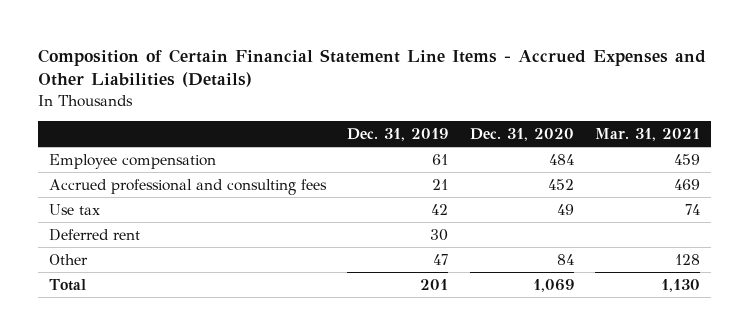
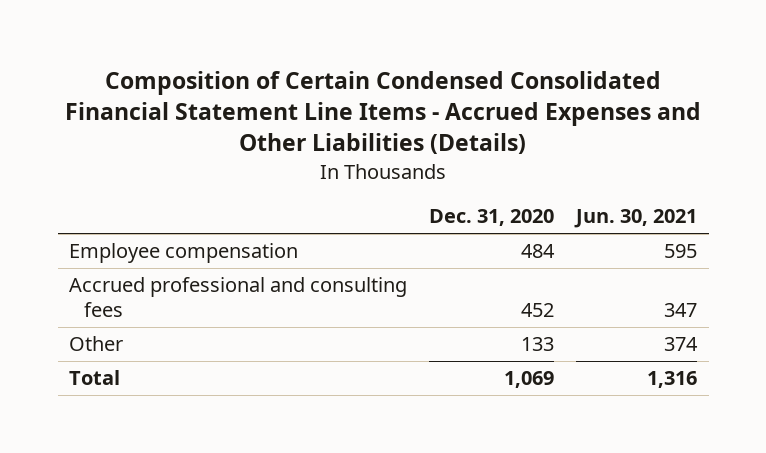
- Composition of Certain Financial Statement Line Items - Accrued Expenses and Other Liabilities (Details)
+ Composition of Certain Condensed Consolidated Financial Statement Line Items - Accrued Expenses and Other Liabilities (Details)
- | Dec. 31, 2019 | Dec. 31, 2020 | Mar. 31, 2021
+ | Dec. 31, 2020 | Jun. 30, 2021
- Use tax | 42 | 49 | 74
- Deferred rent | 30 | |
- Other | 47 | 84 | 128
+ Other | 133 | 374

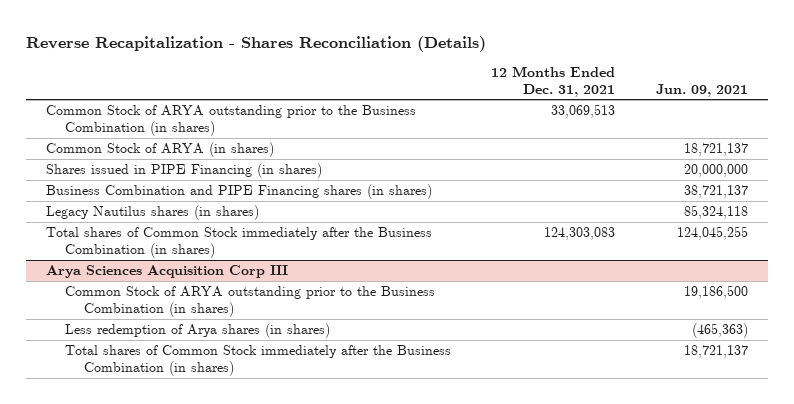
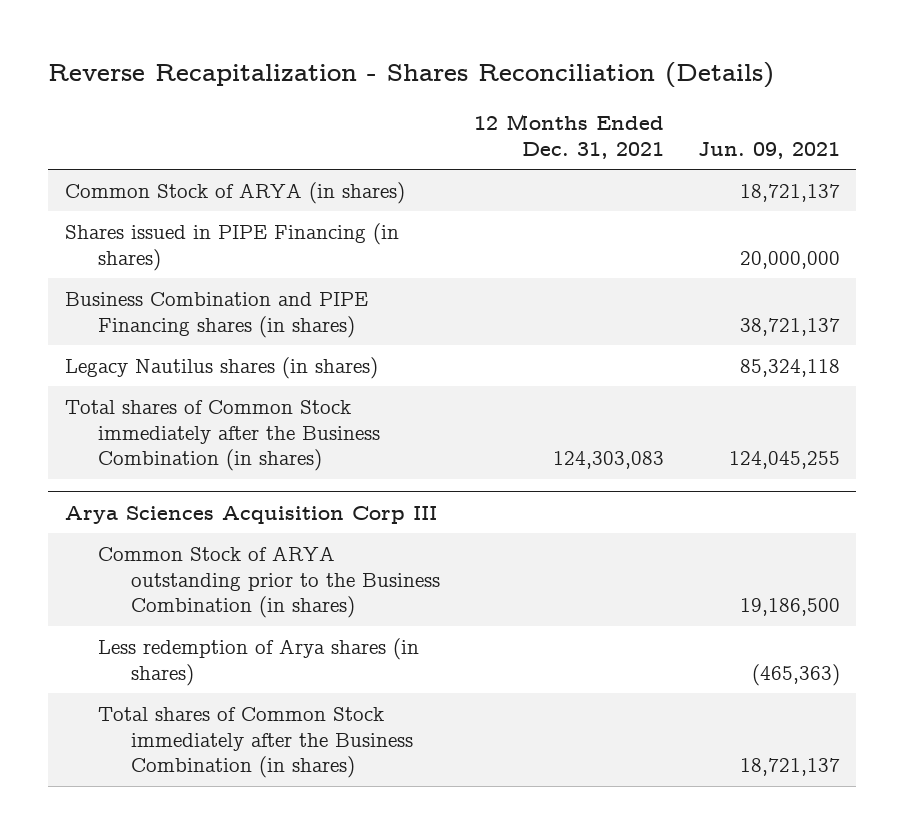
- Common Stock of ARYA outstanding prior to the Business Combination (in shares) | 33,069,513 |

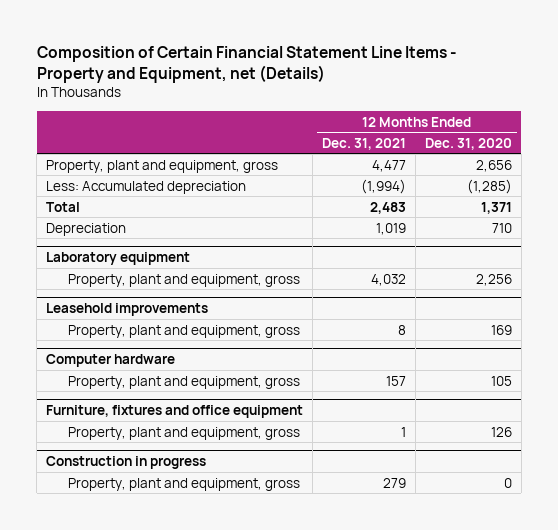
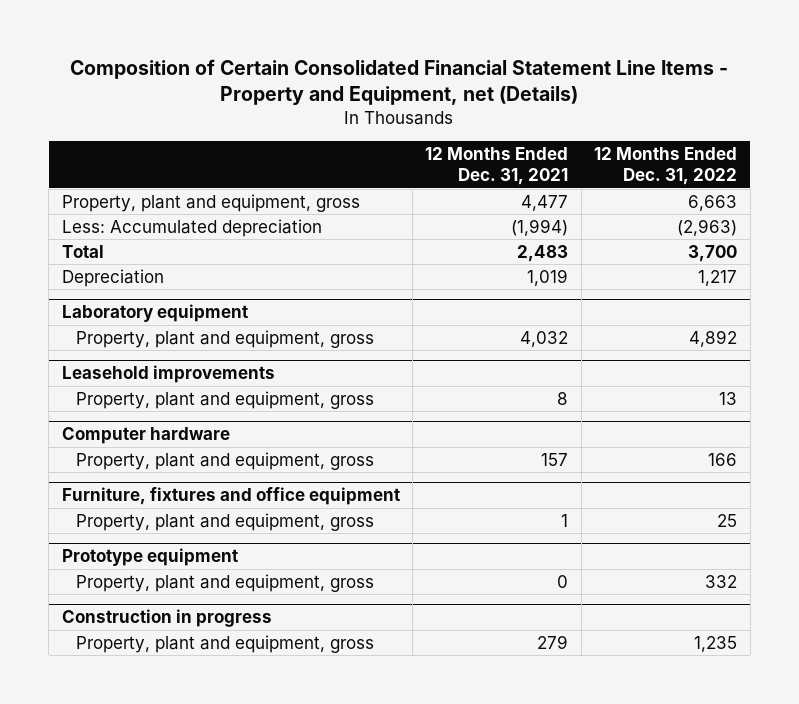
- Composition of Certain Financial Statement Line Items - Property and Equipment, net (Details)
+ Composition of Certain Consolidated Financial Statement Line Items - Property and Equipment, net (Details)
- | 12 Months Ended Dec. 31, 2021 | 12 Months Ended Dec. 31, 2020
+ | 12 Months Ended Dec. 31, 2021 | 12 Months Ended Dec. 31, 2022
+ Prototype equipment
+ Property, plant and equipment, gross | 0 | 332

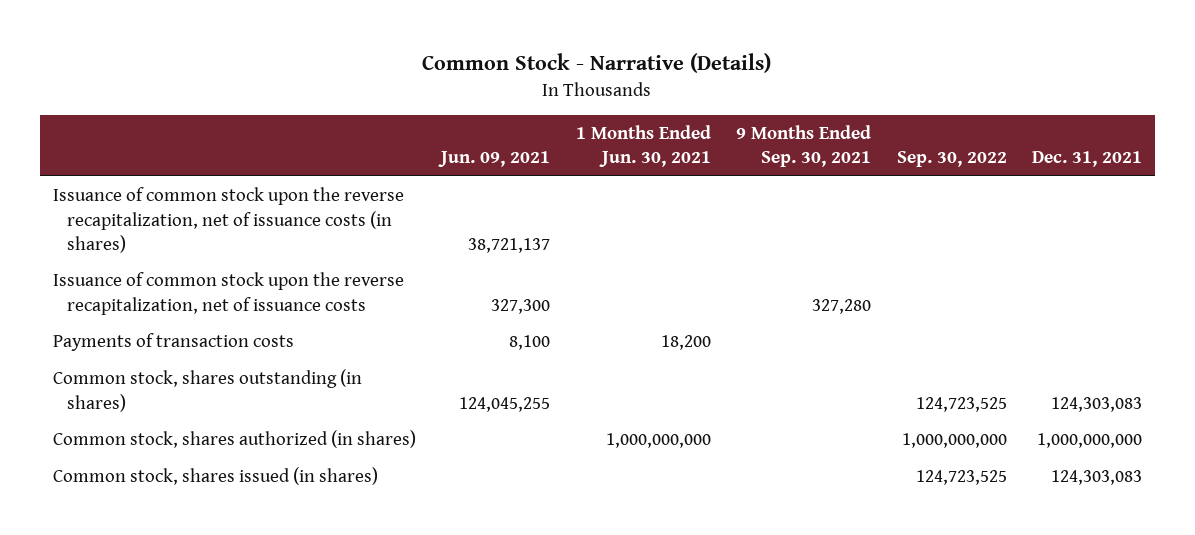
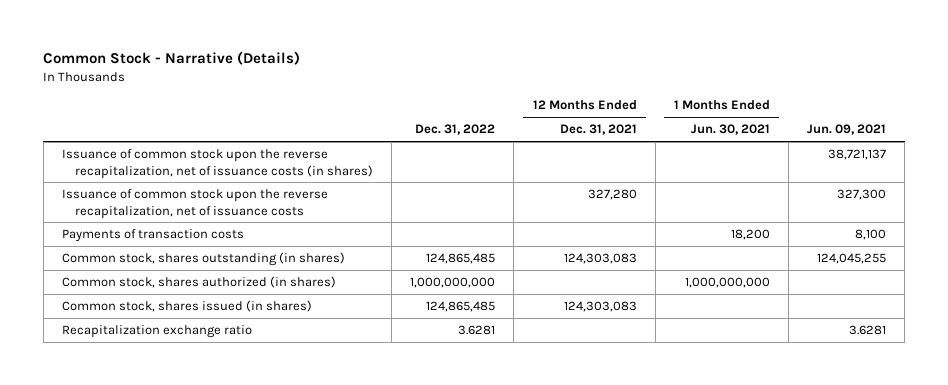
- | Jun. 09, 2021 | 1 Months Ended Jun. 30, 2021 | 9 Months Ended Sep. 30, 2021 | Sep. 30, 2022 | Dec. 31, 2021
+ | Dec. 31, 2022 | 12 Months Ended Dec. 31, 2021 | 1 Months Ended Jun. 30, 2021 | Jun. 09, 2021
+ Recapitalization exchange ratio | 3.6281 | | | 3.6281

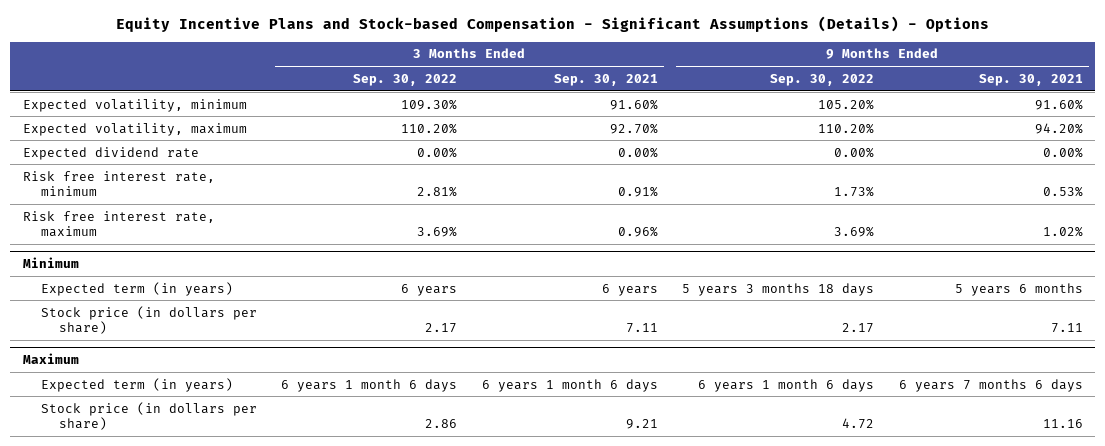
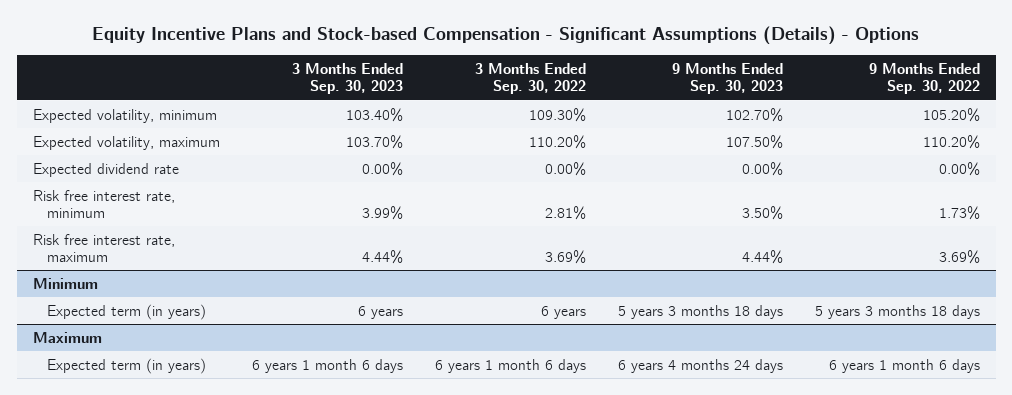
- | 3 Months Ended Sep. 30, 2022 | 3 Months Ended Sep. 30, 2021 | 9 Months Ended Sep. 30, 2022 | 9 Months Ended Sep. 30, 2021
+ | 3 Months Ended Sep. 30, 2023 | 3 Months Ended Sep. 30, 2022 | 9 Months Ended Sep. 30, 2023 | 9 Months Ended Sep. 30, 2022
@ Minimum
- Stock price (in dollars per share) | 2.17 | 7.11 | 2.17 | 7.11
@ Maximum
- Stock price (in dollars per share) | 2.86 | 9.21 | 4.72 | 11.16

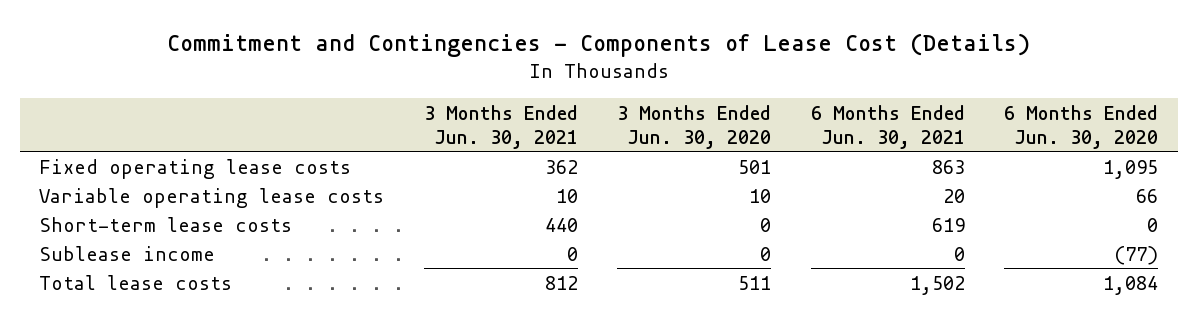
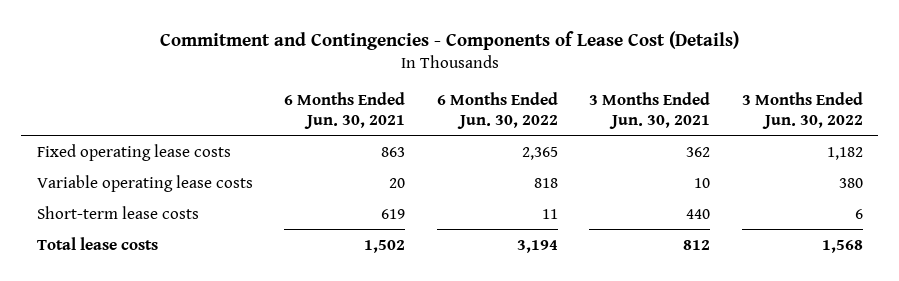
- | 3 Months Ended Jun. 30, 2021 | 3 Months Ended Jun. 30, 2020 | 6 Months Ended Jun. 30, 2021 | 6 Months Ended Jun. 30, 2020
+ | 6 Months Ended Jun. 30, 2021 | 6 Months Ended Jun. 30, 2022 | 3 Months Ended Jun. 30, 2021 | 3 Months Ended Jun. 30, 2022
- Sublease income | 0 | 0 | 0 | (77)

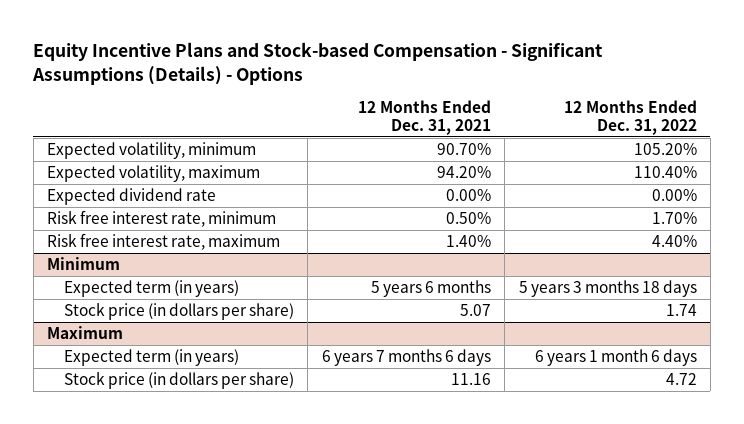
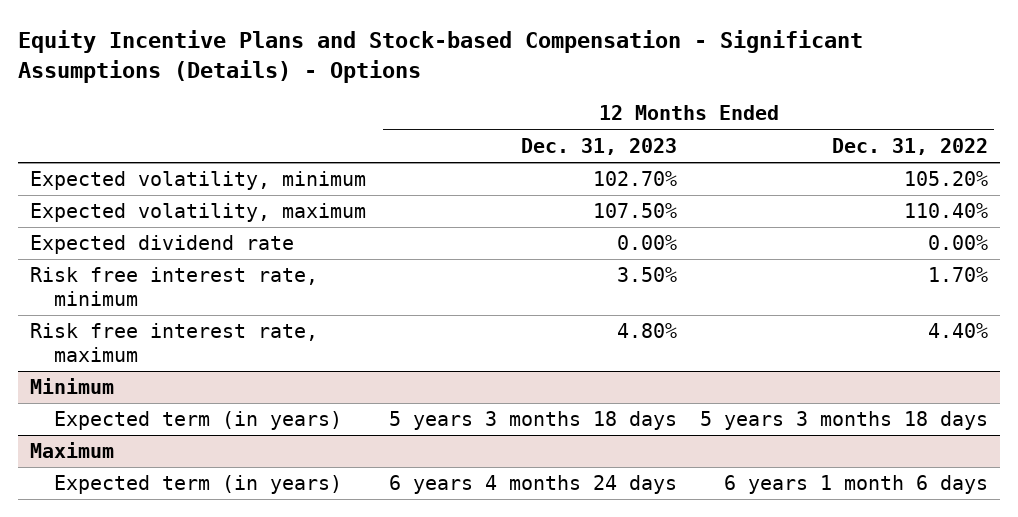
- | 12 Months Ended Dec. 31, 2021 | 12 Months Ended Dec. 31, 2022
+ | 12 Months Ended Dec. 31, 2023 | 12 Months Ended Dec. 31, 2022
@ Minimum
- Stock price (in dollars per share) | 5.07 | 1.74
@ Maximum
- Stock price (in dollars per share) | 11.16 | 4.72

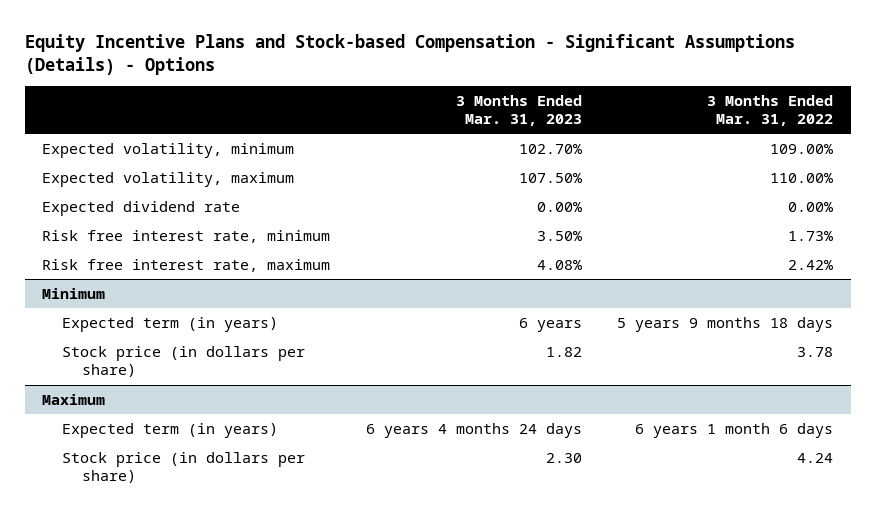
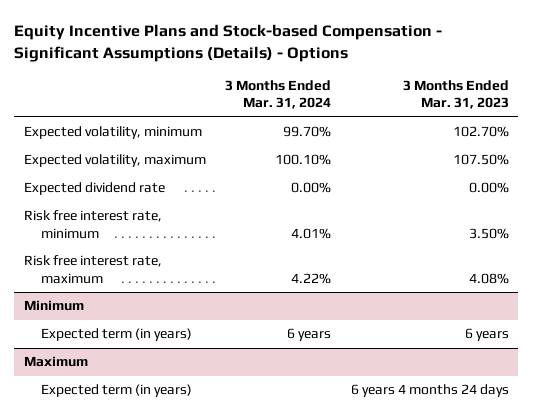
- | 3 Months Ended Mar. 31, 2023 | 3 Months Ended Mar. 31, 2022
+ | 3 Months Ended Mar. 31, 2024 | 3 Months Ended Mar. 31, 2023
@ Minimum
- Stock price (in dollars per share) | 1.82 | 3.78
@ Maximum
- Stock price (in dollars per share) | 2.30 | 4.24

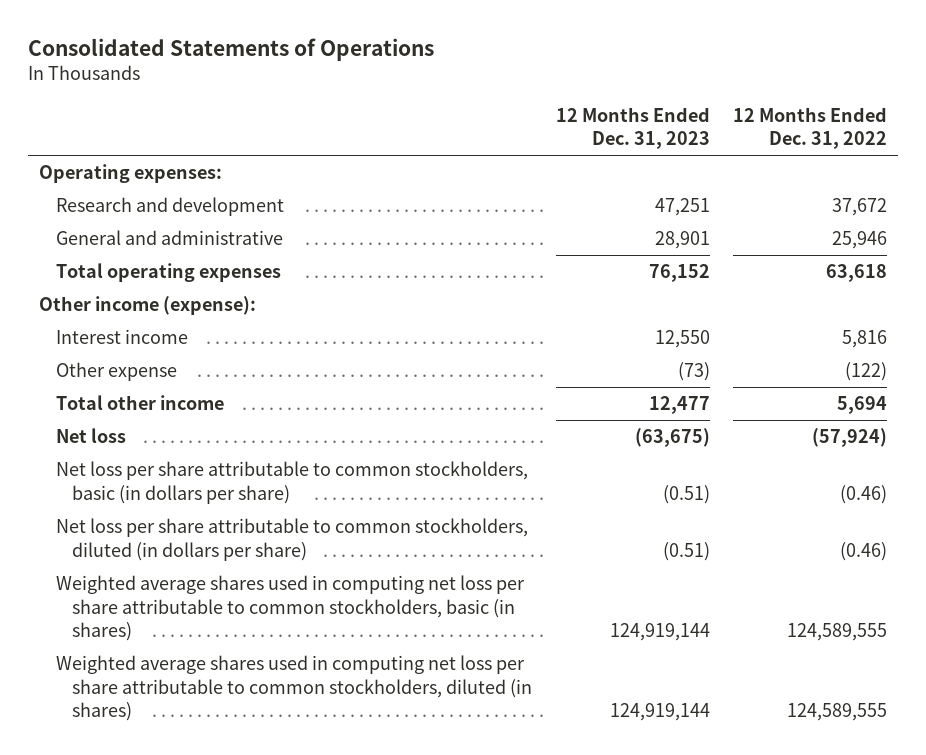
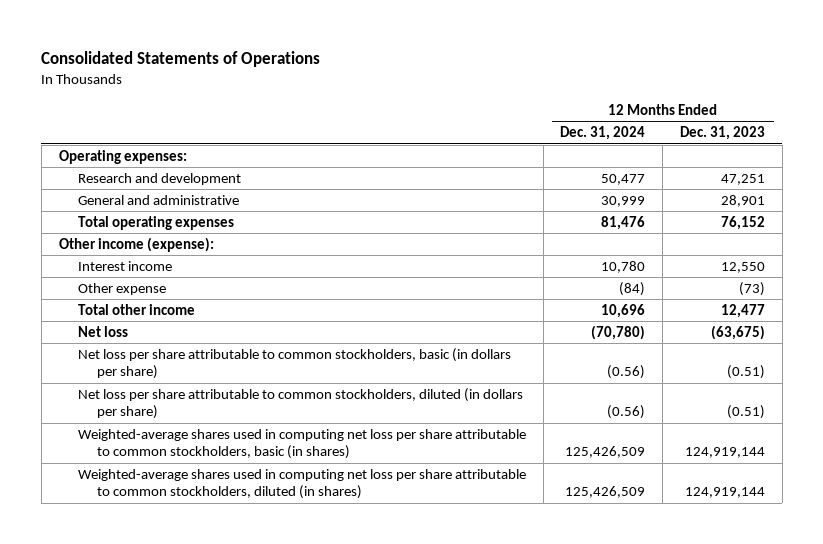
- | 12 Months Ended Dec. 31, 2023 | 12 Months Ended Dec. 31, 2022
+ | 12 Months Ended Dec. 31, 2024 | 12 Months Ended Dec. 31, 2023
- Weighted average shares used in computing net loss per share attributable to common stockholders, basic (in shares) | 124,919,144 | 124,589,555
- Weighted average shares used in computing net loss per share attributable to common stockholders, diluted (in shares) | 124,919,144 | 124,589,555
+ Weighted-average shares used in computing net loss per share attributable to common stockholders, basic (in shares) | 125,426,509 | 124,919,144
+ Weighted-average shares used in computing net loss per share attributable to common stockholders, diluted (in shares) | 125,426,509 | 124,919,144

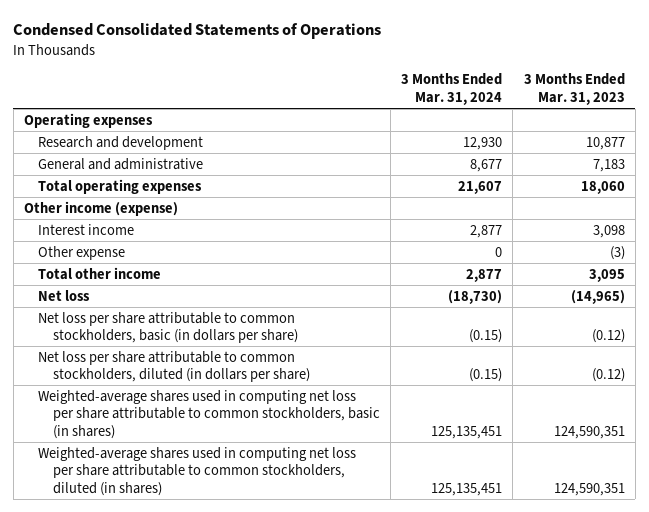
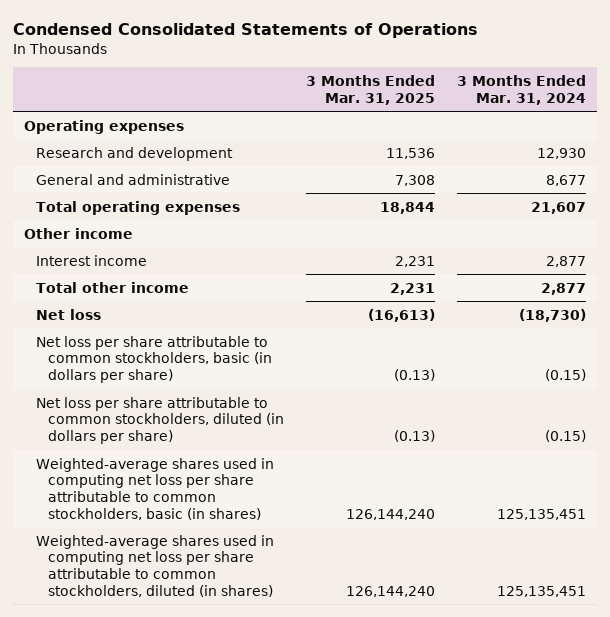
- | 3 Months Ended Mar. 31, 2024 | 3 Months Ended Mar. 31, 2023
+ | 3 Months Ended Mar. 31, 2025 | 3 Months Ended Mar. 31, 2024
- Other income (expense)
+ Other income
- Other expense | 0 | (3)

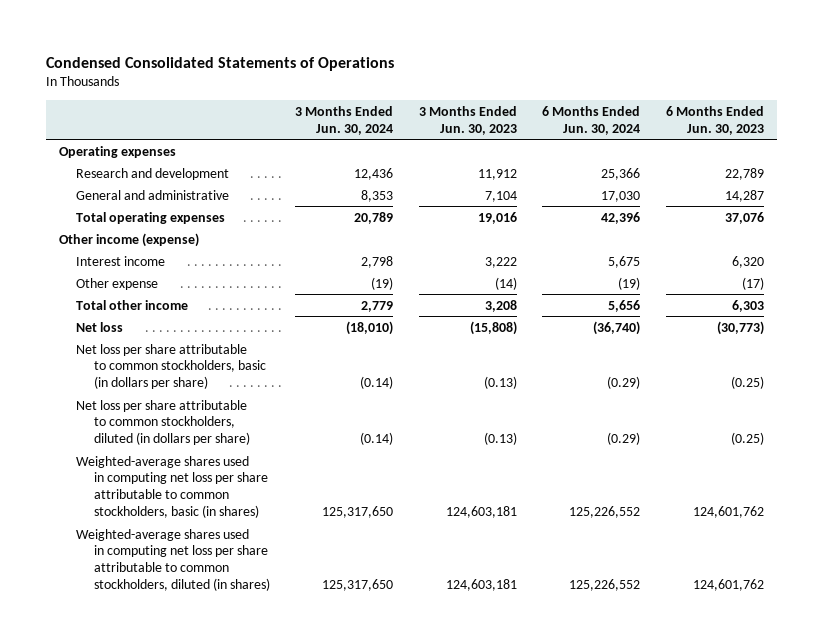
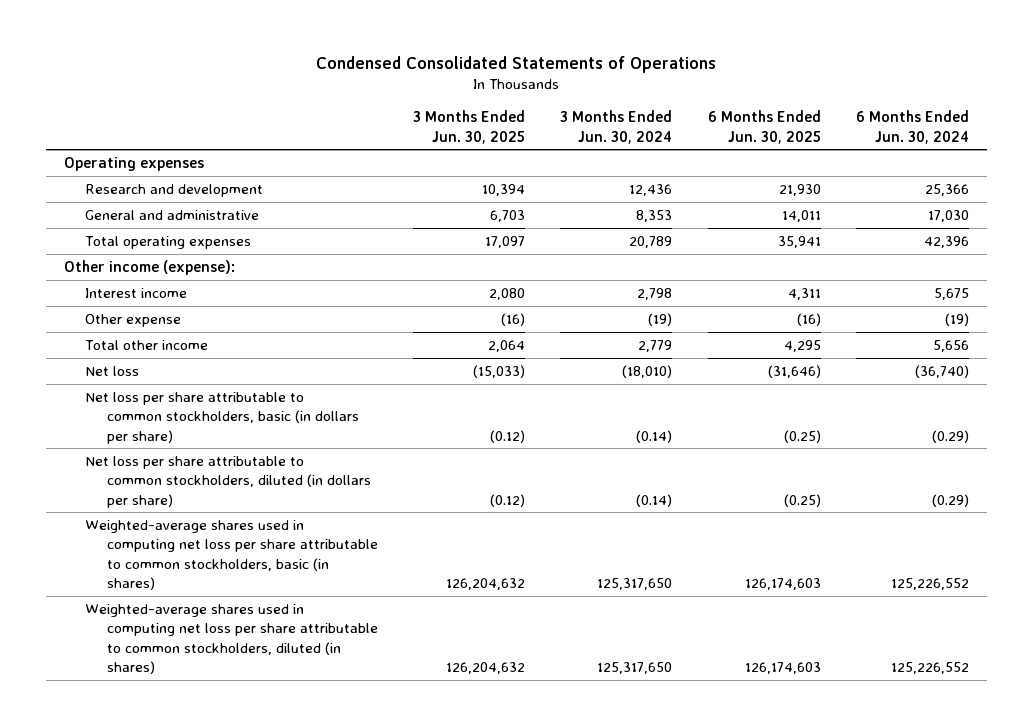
- | 3 Months Ended Jun. 30, 2024 | 3 Months Ended Jun. 30, 2023 | 6 Months Ended Jun. 30, 2024 | 6 Months Ended Jun. 30, 2023
+ | 3 Months Ended Jun. 30, 2025 | 3 Months Ended Jun. 30, 2024 | 6 Months Ended Jun. 30, 2025 | 6 Months Ended Jun. 30, 2024
- Other income (expense)
+ Other income (expense):

